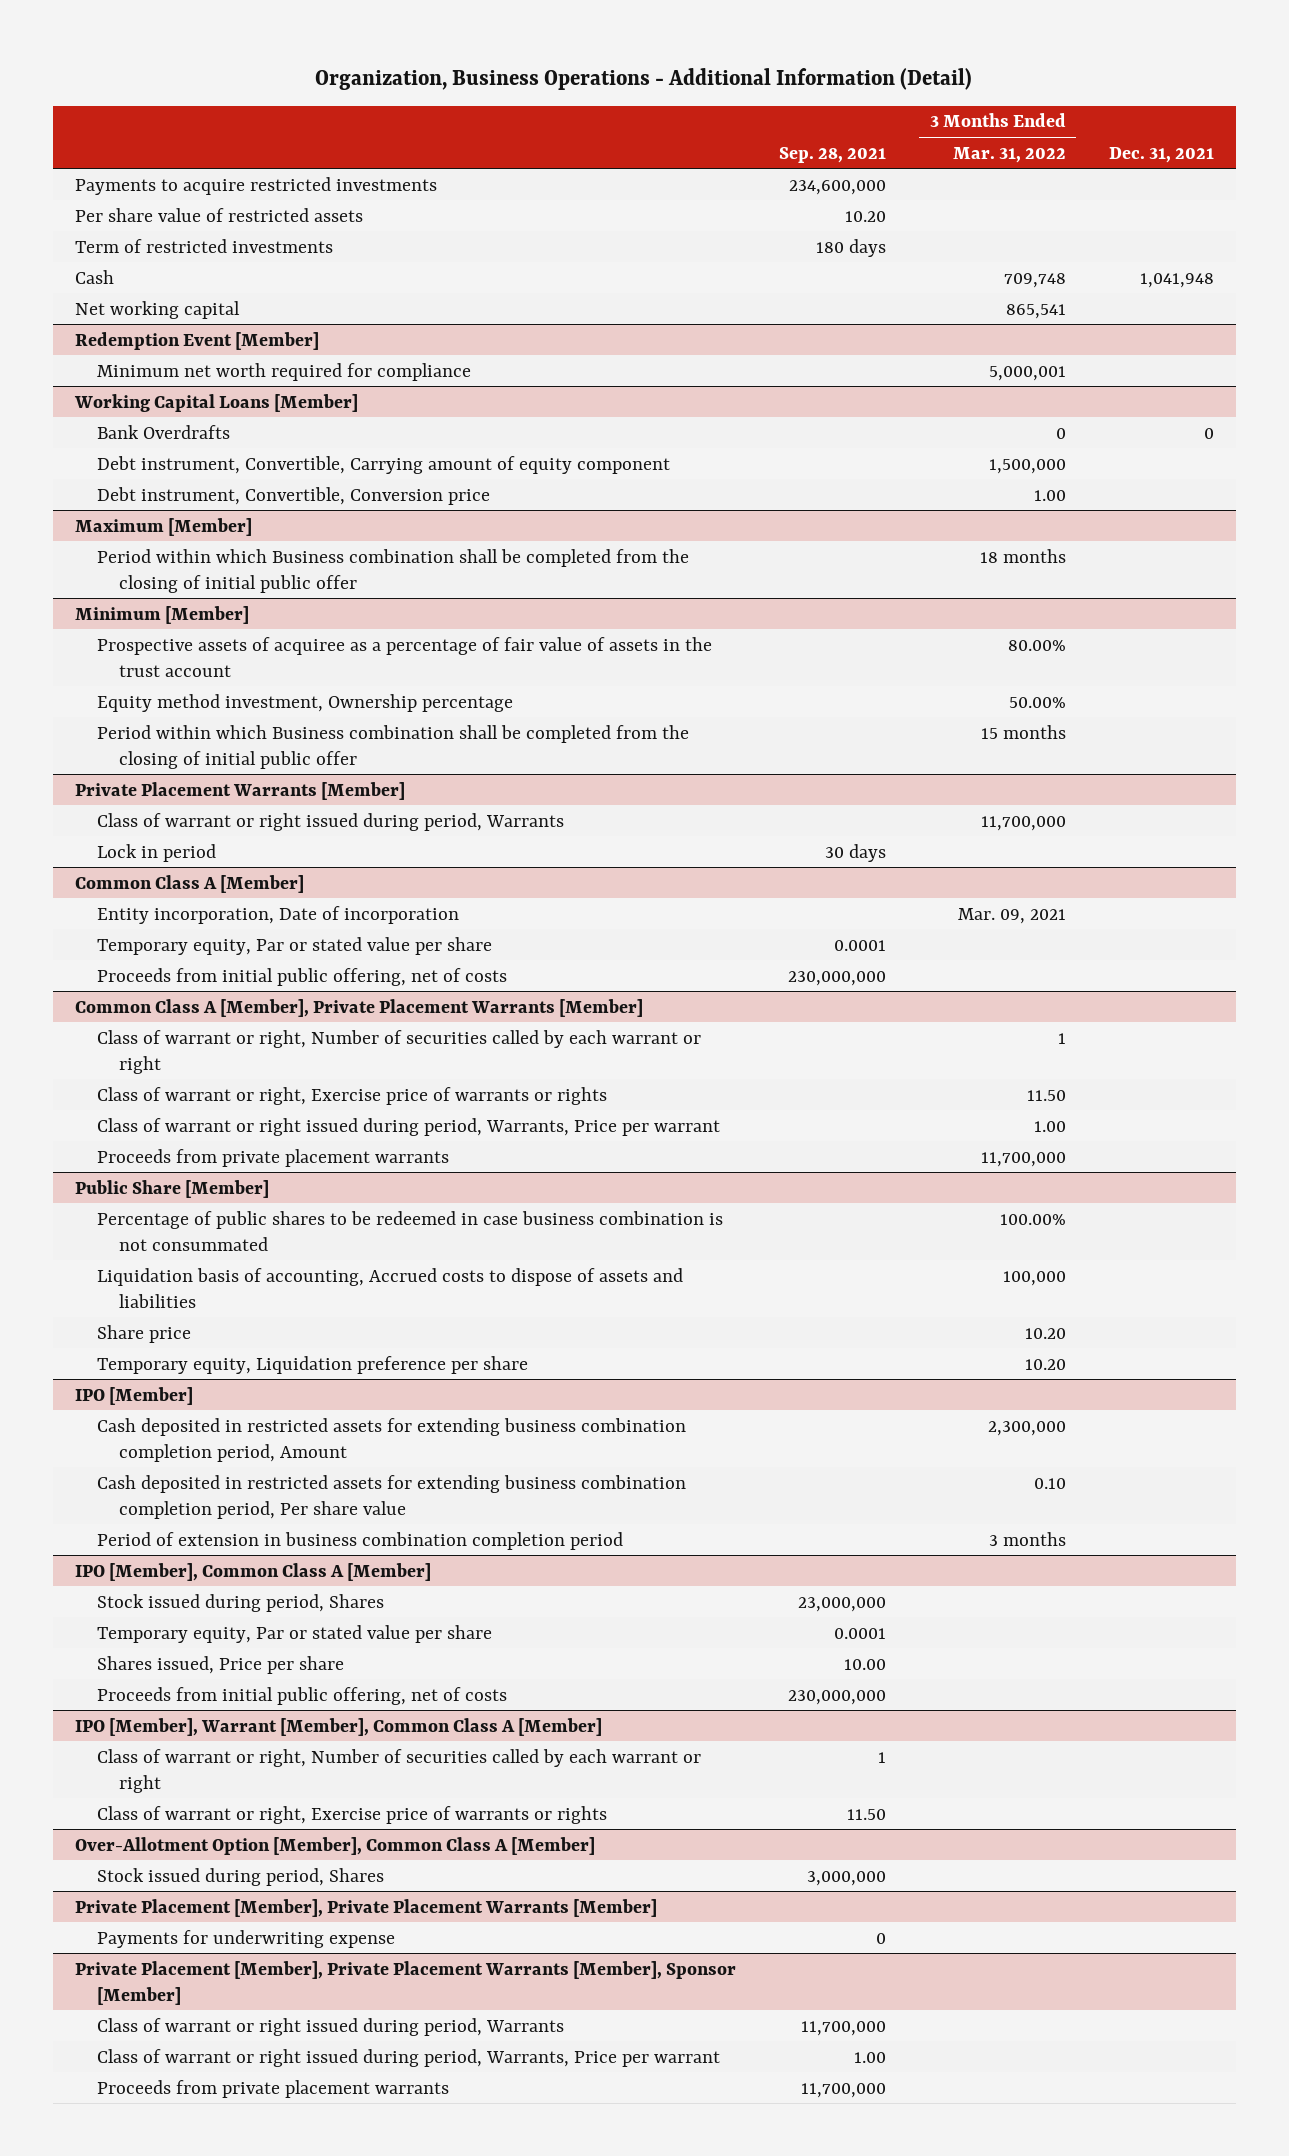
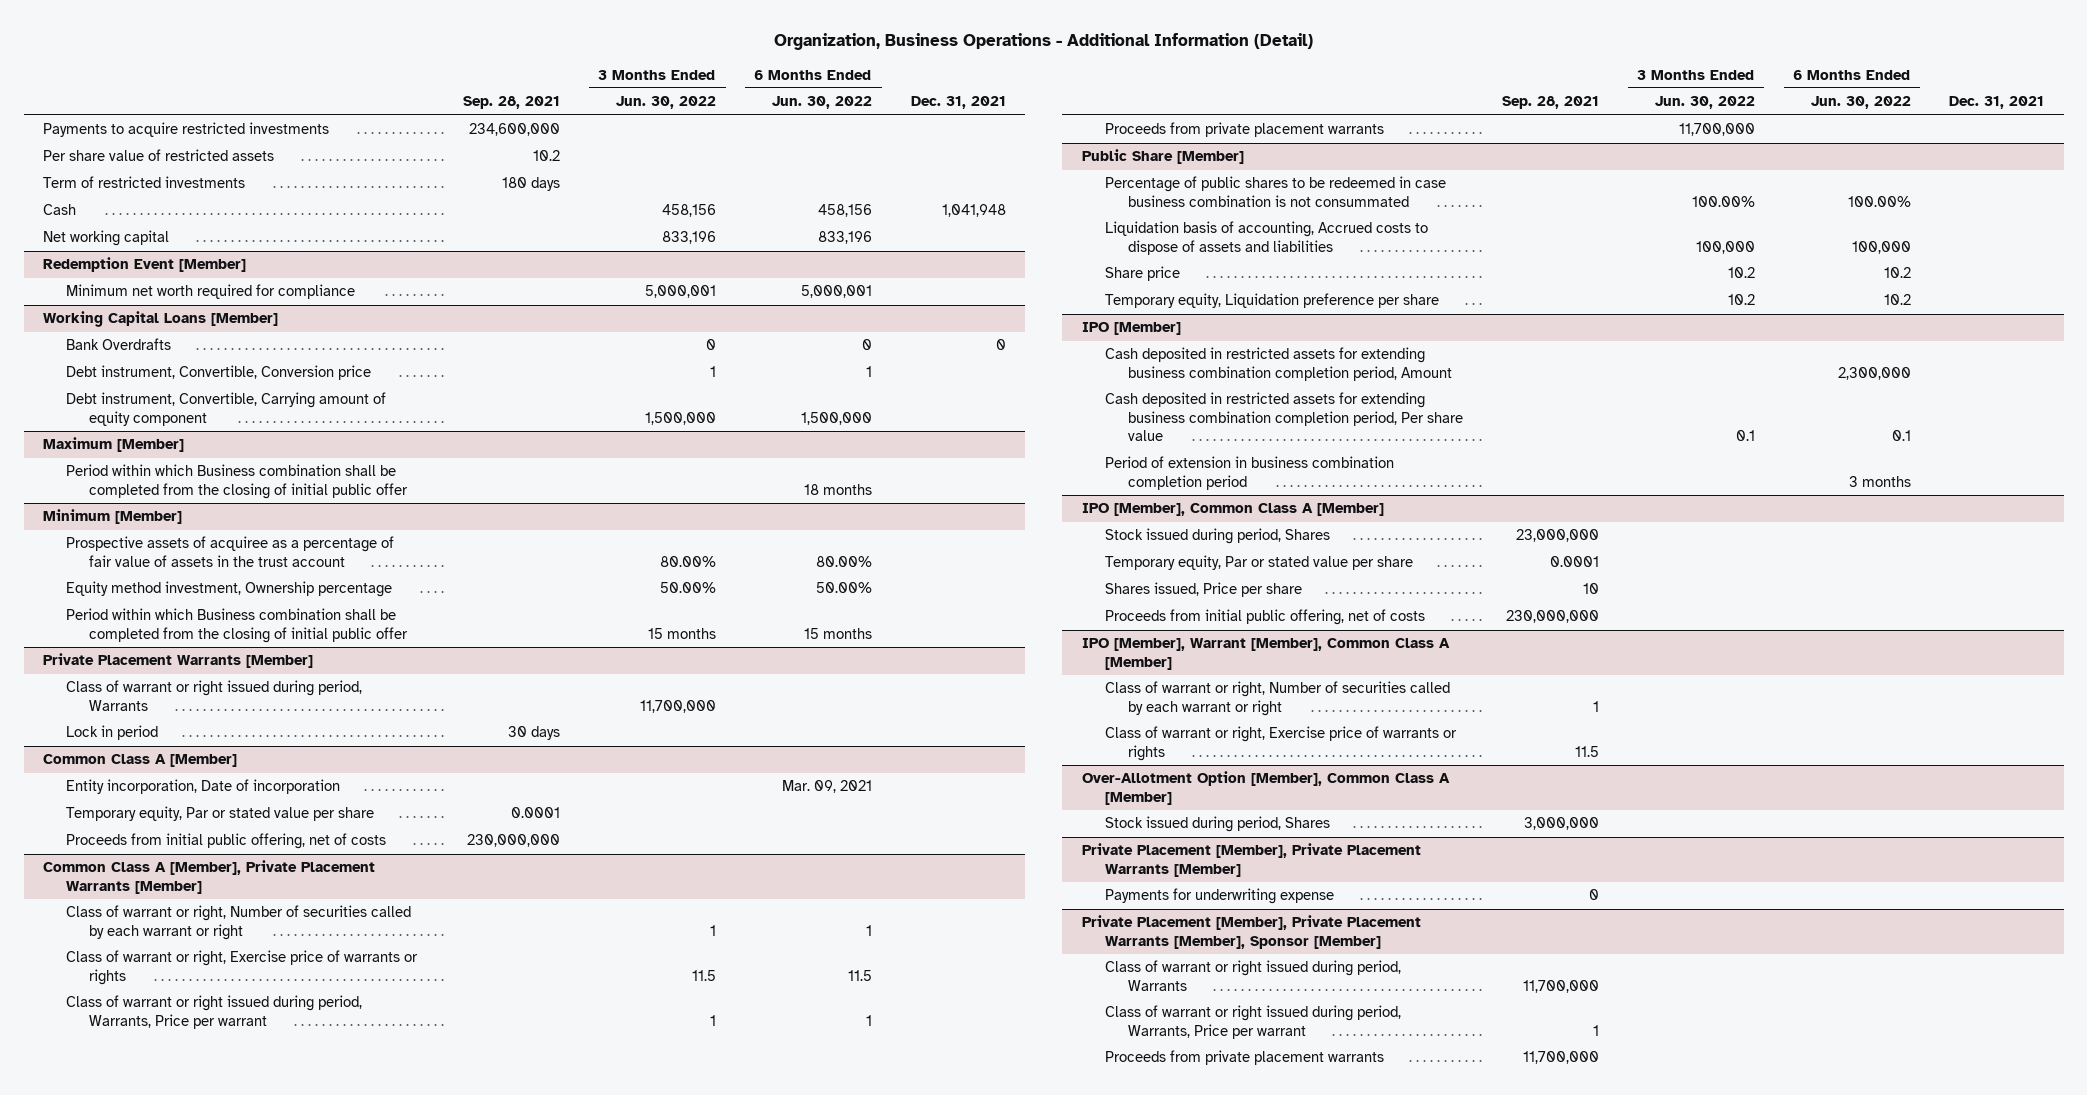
- | Sep. 28, 2021 | 3 Months Ended Mar. 31, 2022 | Dec. 31, 2021
+ | Sep. 28, 2021 | 3 Months Ended Jun. 30, 2022 | 6 Months Ended Jun. 30, 2022 | Dec. 31, 2021
- Per share value of restricted assets | 10.20 | |
+ Per share value of restricted assets | 10.2 | | |
@ Working Capital Loans [Member]
moved down: Debt instrument, Convertible, Carrying amount of equity component | | 1,500,000 | 1,500,000 |
@ IPO [Member], Common Class A [Member]
- Shares issued, Price per share | 10.00 | |
+ Shares issued, Price per share | 10 | | |
@ IPO [Member], Warrant [Member], Common Class A [Member]
- Class of warrant or right, Exercise price of warrants or rights | 11.50 | |
+ Class of warrant or right, Exercise price of warrants or rights | 11.5 | | |
@ Private Placement [Member], Private Placement Warrants [Member], Sponsor [Member]
- Class of warrant or right issued during period, Warrants, Price per warrant | 1.00 | |
+ Class of warrant or right issued during period, Warrants, Price per warrant | 1 | | |

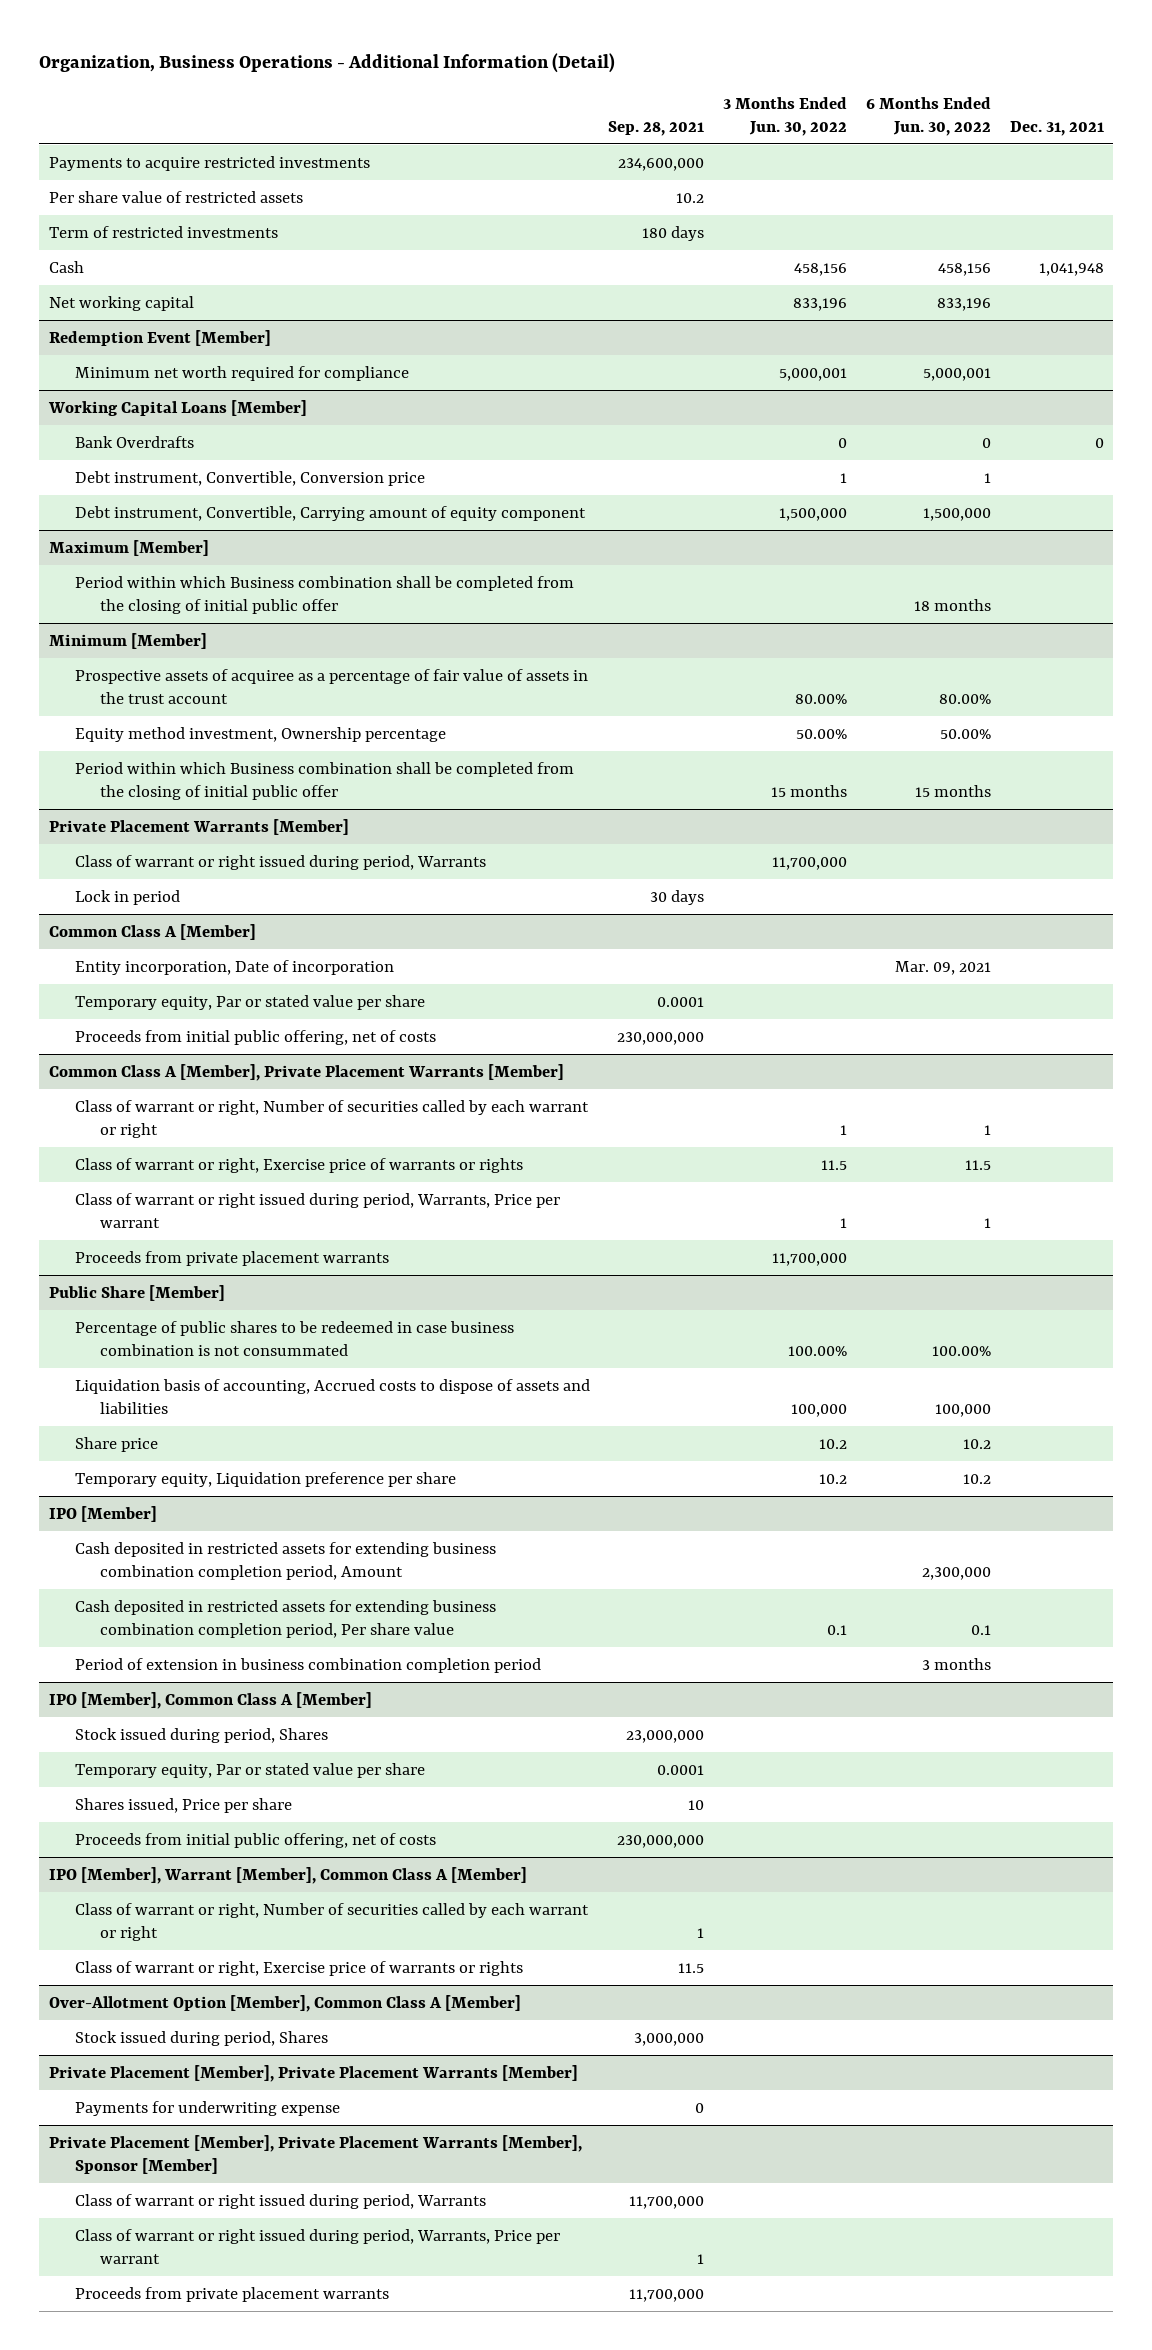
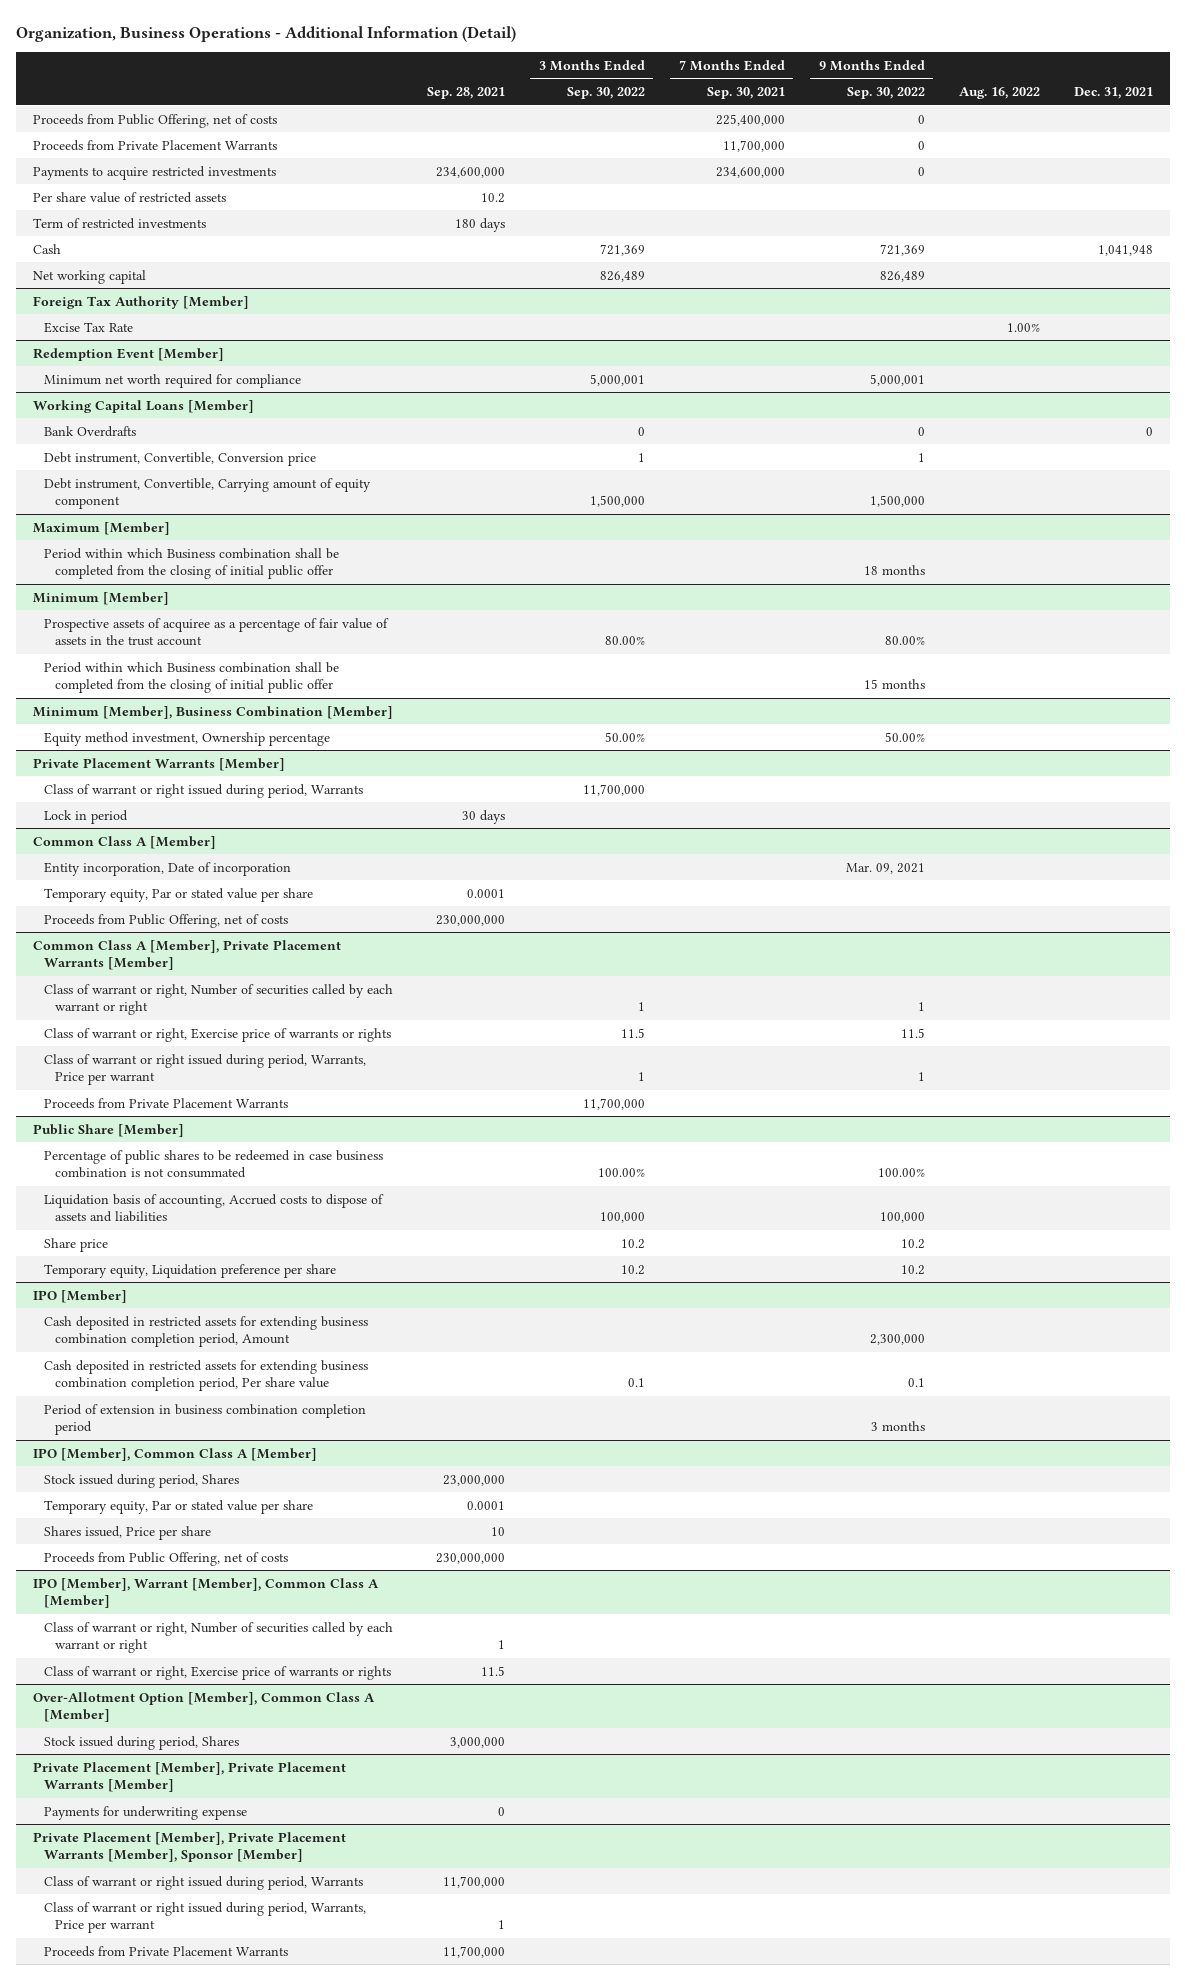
- | Sep. 28, 2021 | 3 Months Ended Jun. 30, 2022 | 6 Months Ended Jun. 30, 2022 | Dec. 31, 2021
+ | Sep. 28, 2021 | 3 Months Ended Sep. 30, 2022 | 7 Months Ended Sep. 30, 2021 | 9 Months Ended Sep. 30, 2022 | Aug. 16, 2022 | Dec. 31, 2021
+ Proceeds from Public Offering, net of costs | | | 225,400,000 | 0 | |
+ Proceeds from Private Placement Warrants | | | 11,700,000 | 0 | |
+ Foreign Tax Authority [Member]
+ Excise Tax Rate | | | | | 1.00% |
@ Minimum [Member]
- Equity method investment, Ownership percentage | | 50.00% | 50.00% |
+ Minimum [Member], Business Combination [Member]
+ Equity method investment, Ownership percentage | | 50.00% | | 50.00% | |
@ Common Class A [Member]
- Proceeds from initial public offering, net of costs | 230,000,000 | | |
+ Proceeds from Public Offering, net of costs | 230,000,000 | | | | |
@ Common Class A [Member], Private Placement Warrants [Member]
- Proceeds from private placement warrants | | 11,700,000 | |
+ Proceeds from Private Placement Warrants | | 11,700,000 | | | |
@ IPO [Member], Common Class A [Member]
- Proceeds from initial public offering, net of costs | 230,000,000 | | |
+ Proceeds from Public Offering, net of costs | 230,000,000 | | | | |
@ Private Placement [Member], Private Placement Warrants [Member], Sponsor [Member]
- Proceeds from private placement warrants | 11,700,000 | | |
+ Proceeds from Private Placement Warrants | 11,700,000 | | | | |

